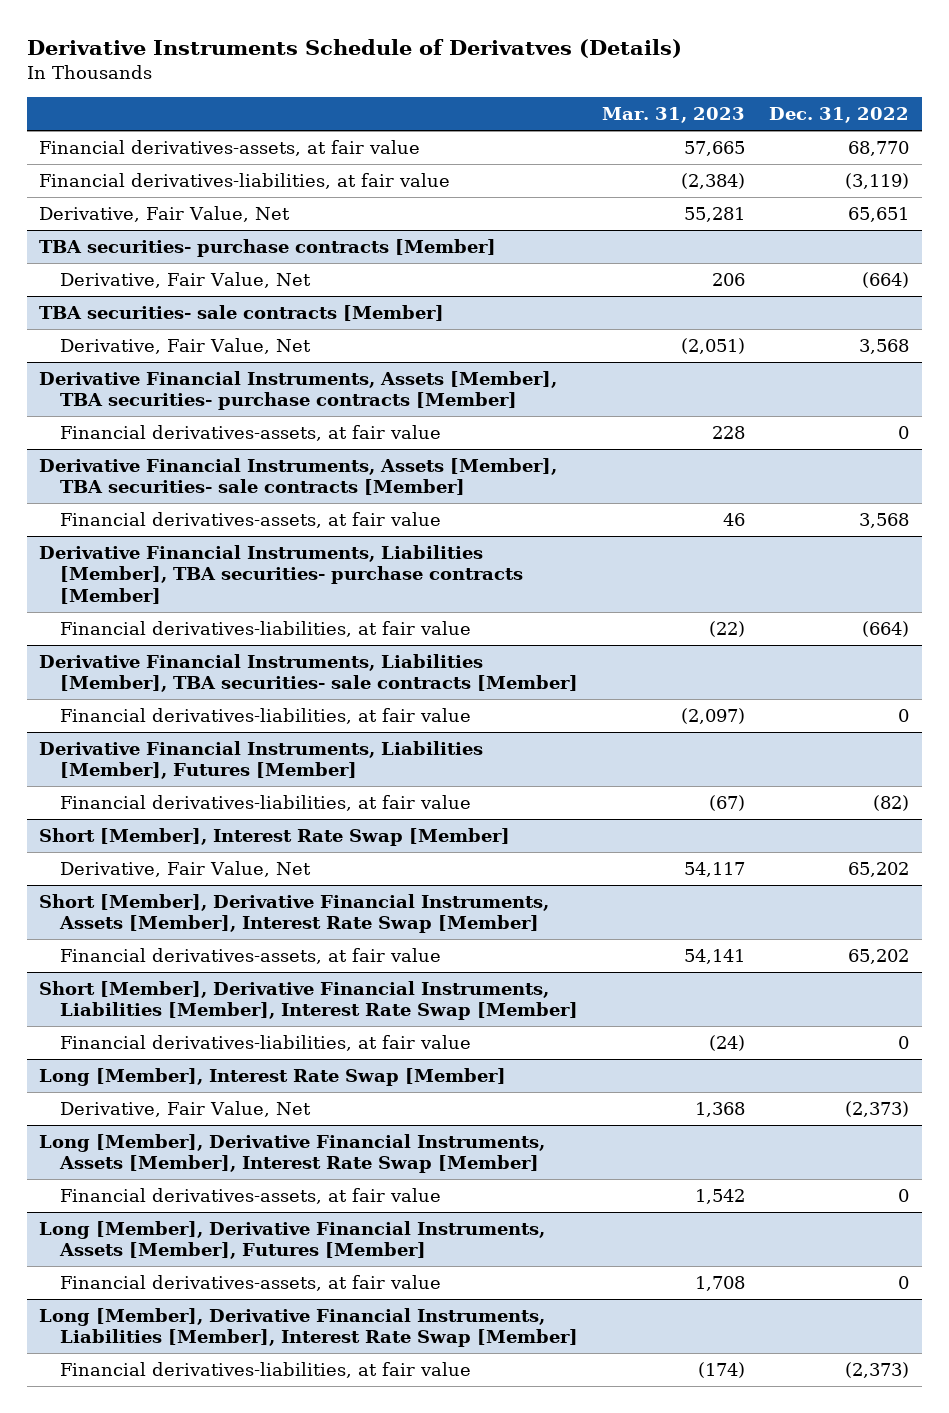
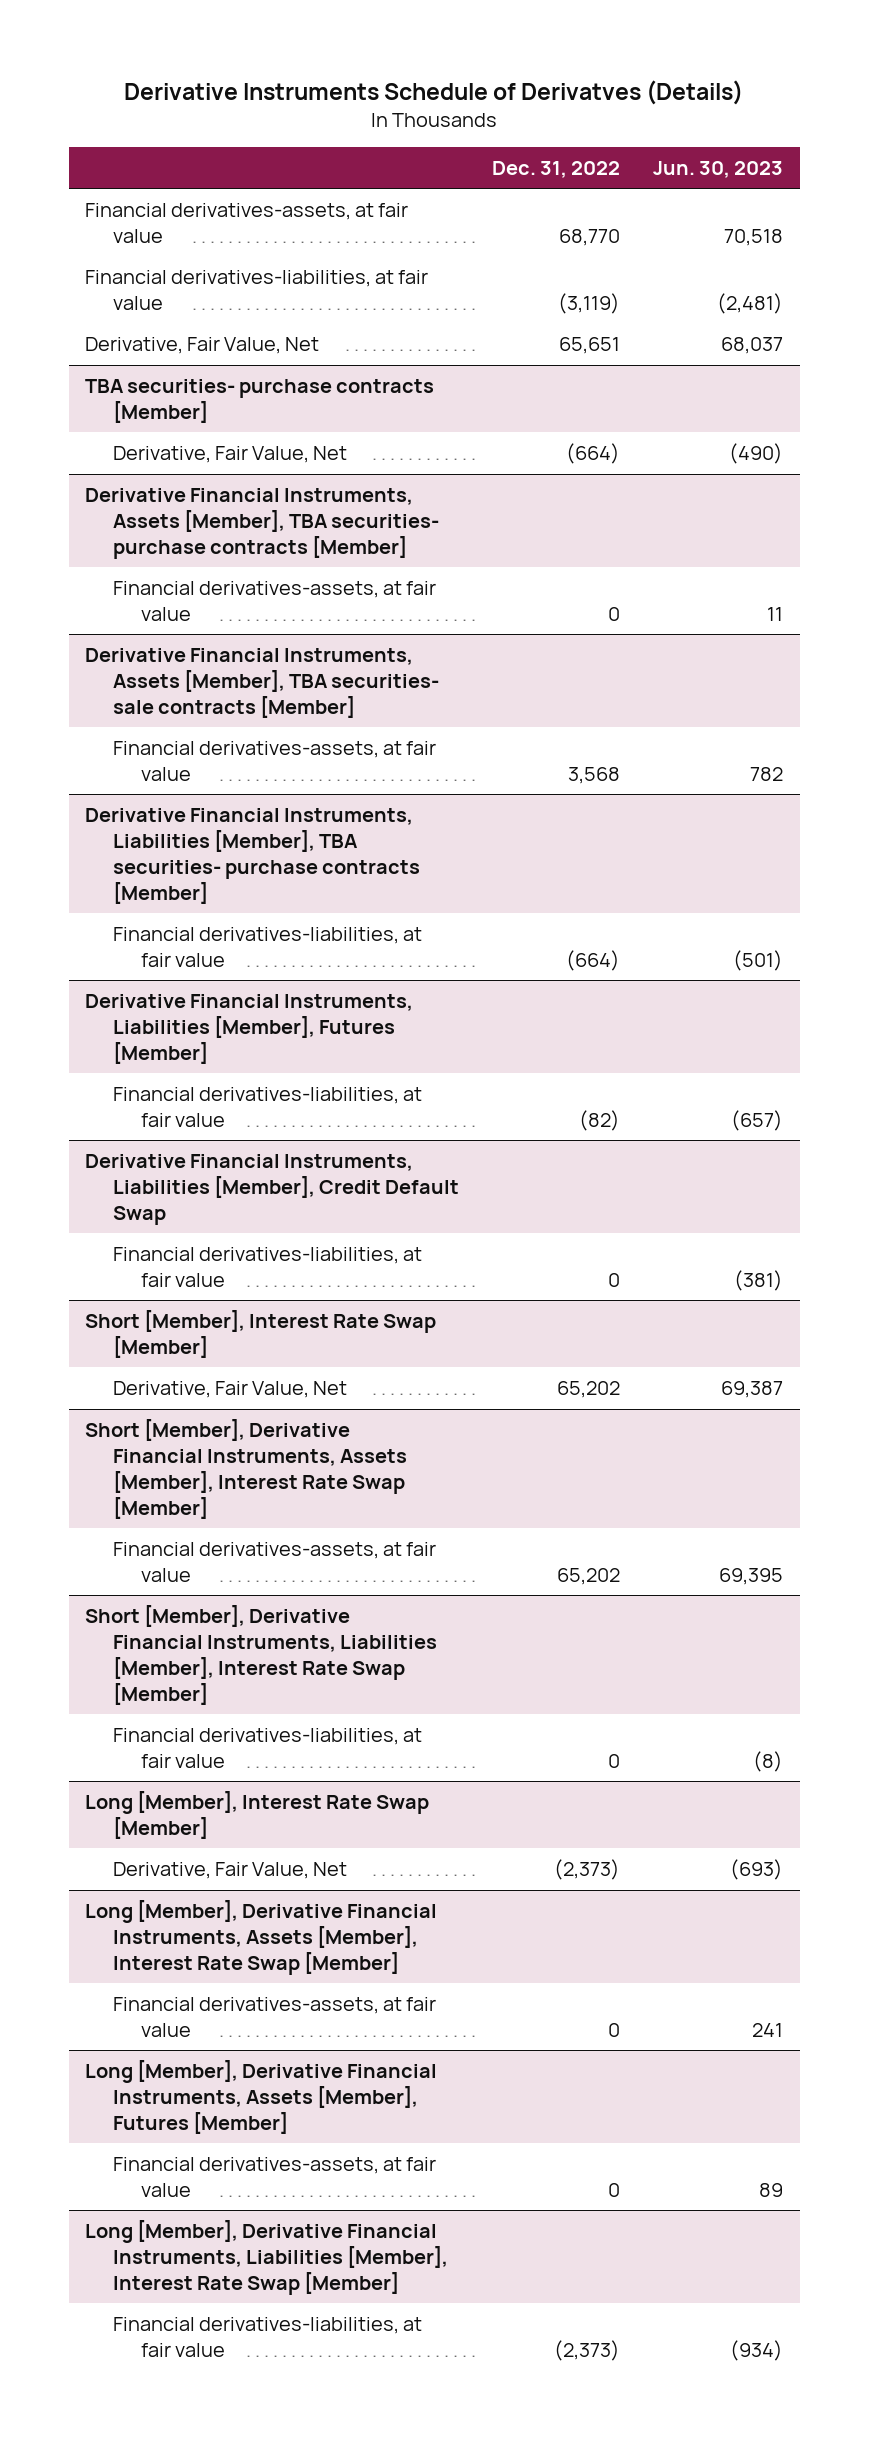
- | Mar. 31, 2023 | Dec. 31, 2022
+ | Dec. 31, 2022 | Jun. 30, 2023
- TBA securities- sale contracts [Member]
- Derivative, Fair Value, Net | (2,051) | 3,568
- Derivative Financial Instruments, Liabilities [Member], TBA securities- sale contracts [Member]
- Financial derivatives-liabilities, at fair value | (2,097) | 0
+ Derivative Financial Instruments, Liabilities [Member], Credit Default Swap
+ Financial derivatives-liabilities, at fair value | 0 | (381)

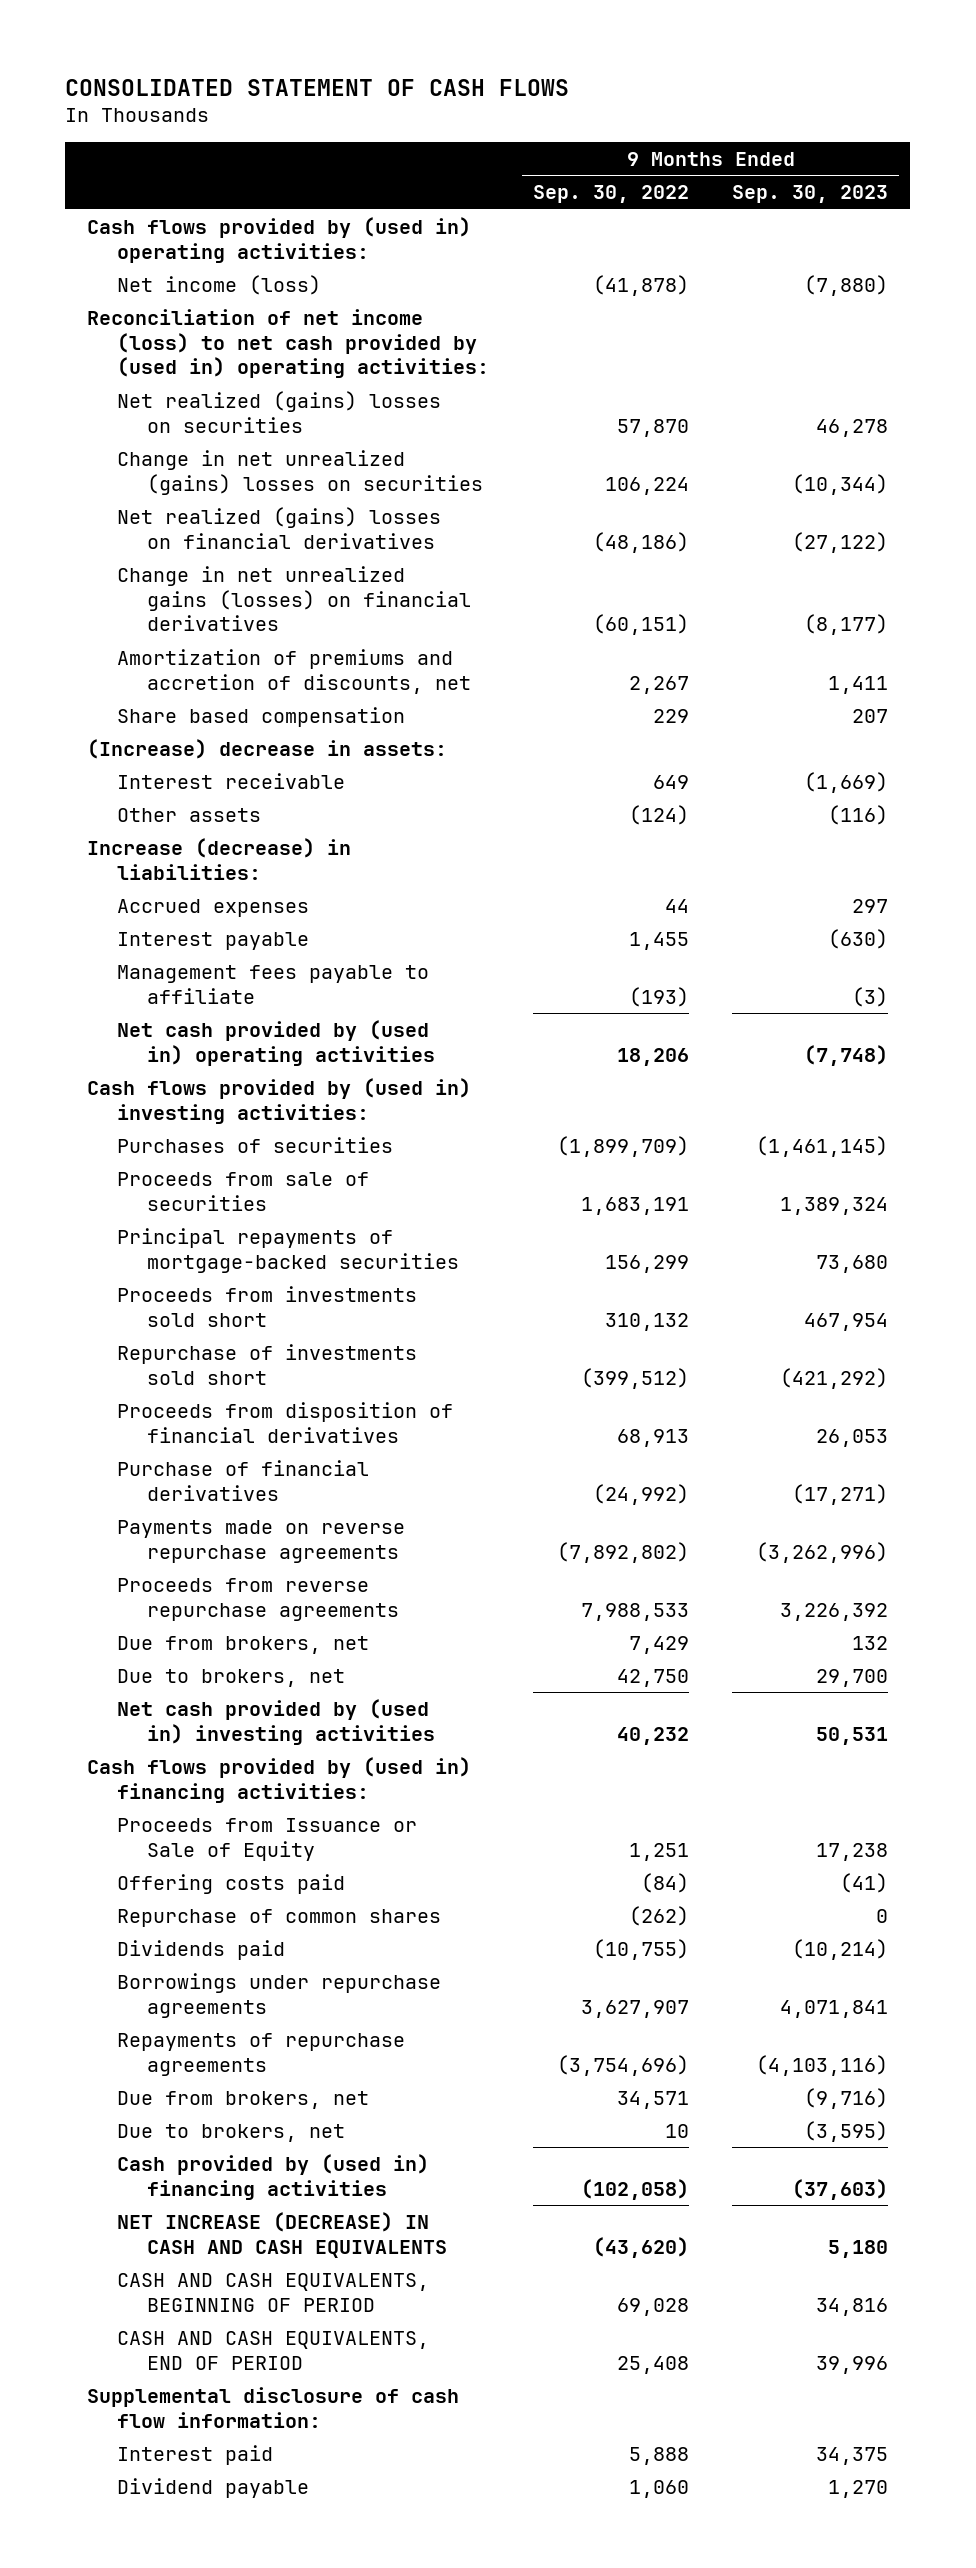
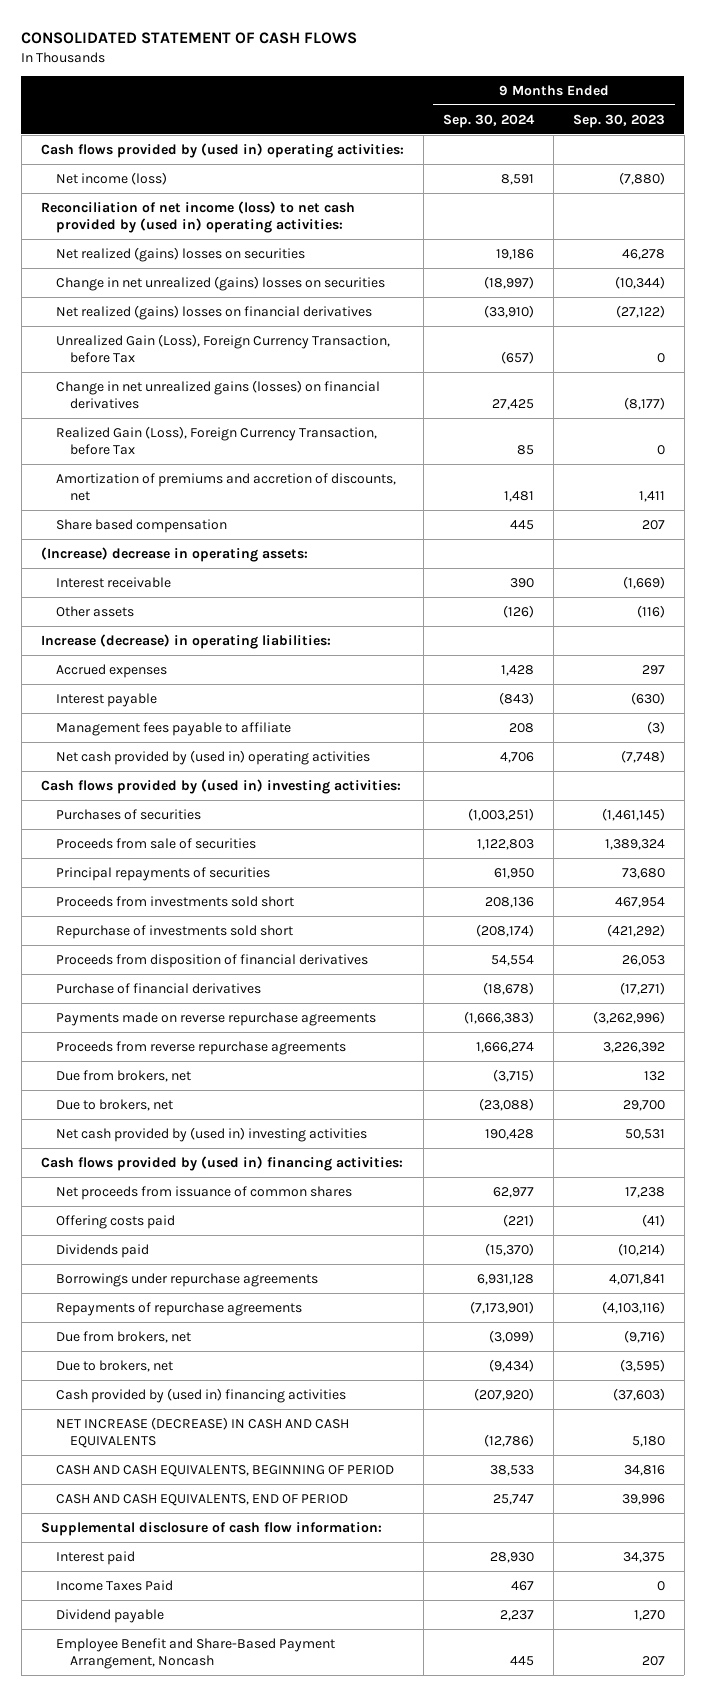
- | 9 Months Ended Sep. 30, 2022 | 9 Months Ended Sep. 30, 2023
+ | 9 Months Ended Sep. 30, 2024 | 9 Months Ended Sep. 30, 2023
+ Unrealized Gain (Loss), Foreign Currency Transaction, before Tax | (657) | 0
+ Realized Gain (Loss), Foreign Currency Transaction, before Tax | 85 | 0
- (Increase) decrease in assets:
+ (Increase) decrease in operating assets:
- Increase (decrease) in liabilities:
+ Increase (decrease) in operating liabilities:
- Principal repayments of mortgage-backed securities | 156,299 | 73,680
+ Principal repayments of securities | 61,950 | 73,680
- Proceeds from Issuance or Sale of Equity | 1,251 | 17,238
+ Net proceeds from issuance of common shares | 62,977 | 17,238
- Repurchase of common shares | (262) | 0
+ Income Taxes Paid | 467 | 0
+ Employee Benefit and Share-Based Payment Arrangement, Noncash | 445 | 207

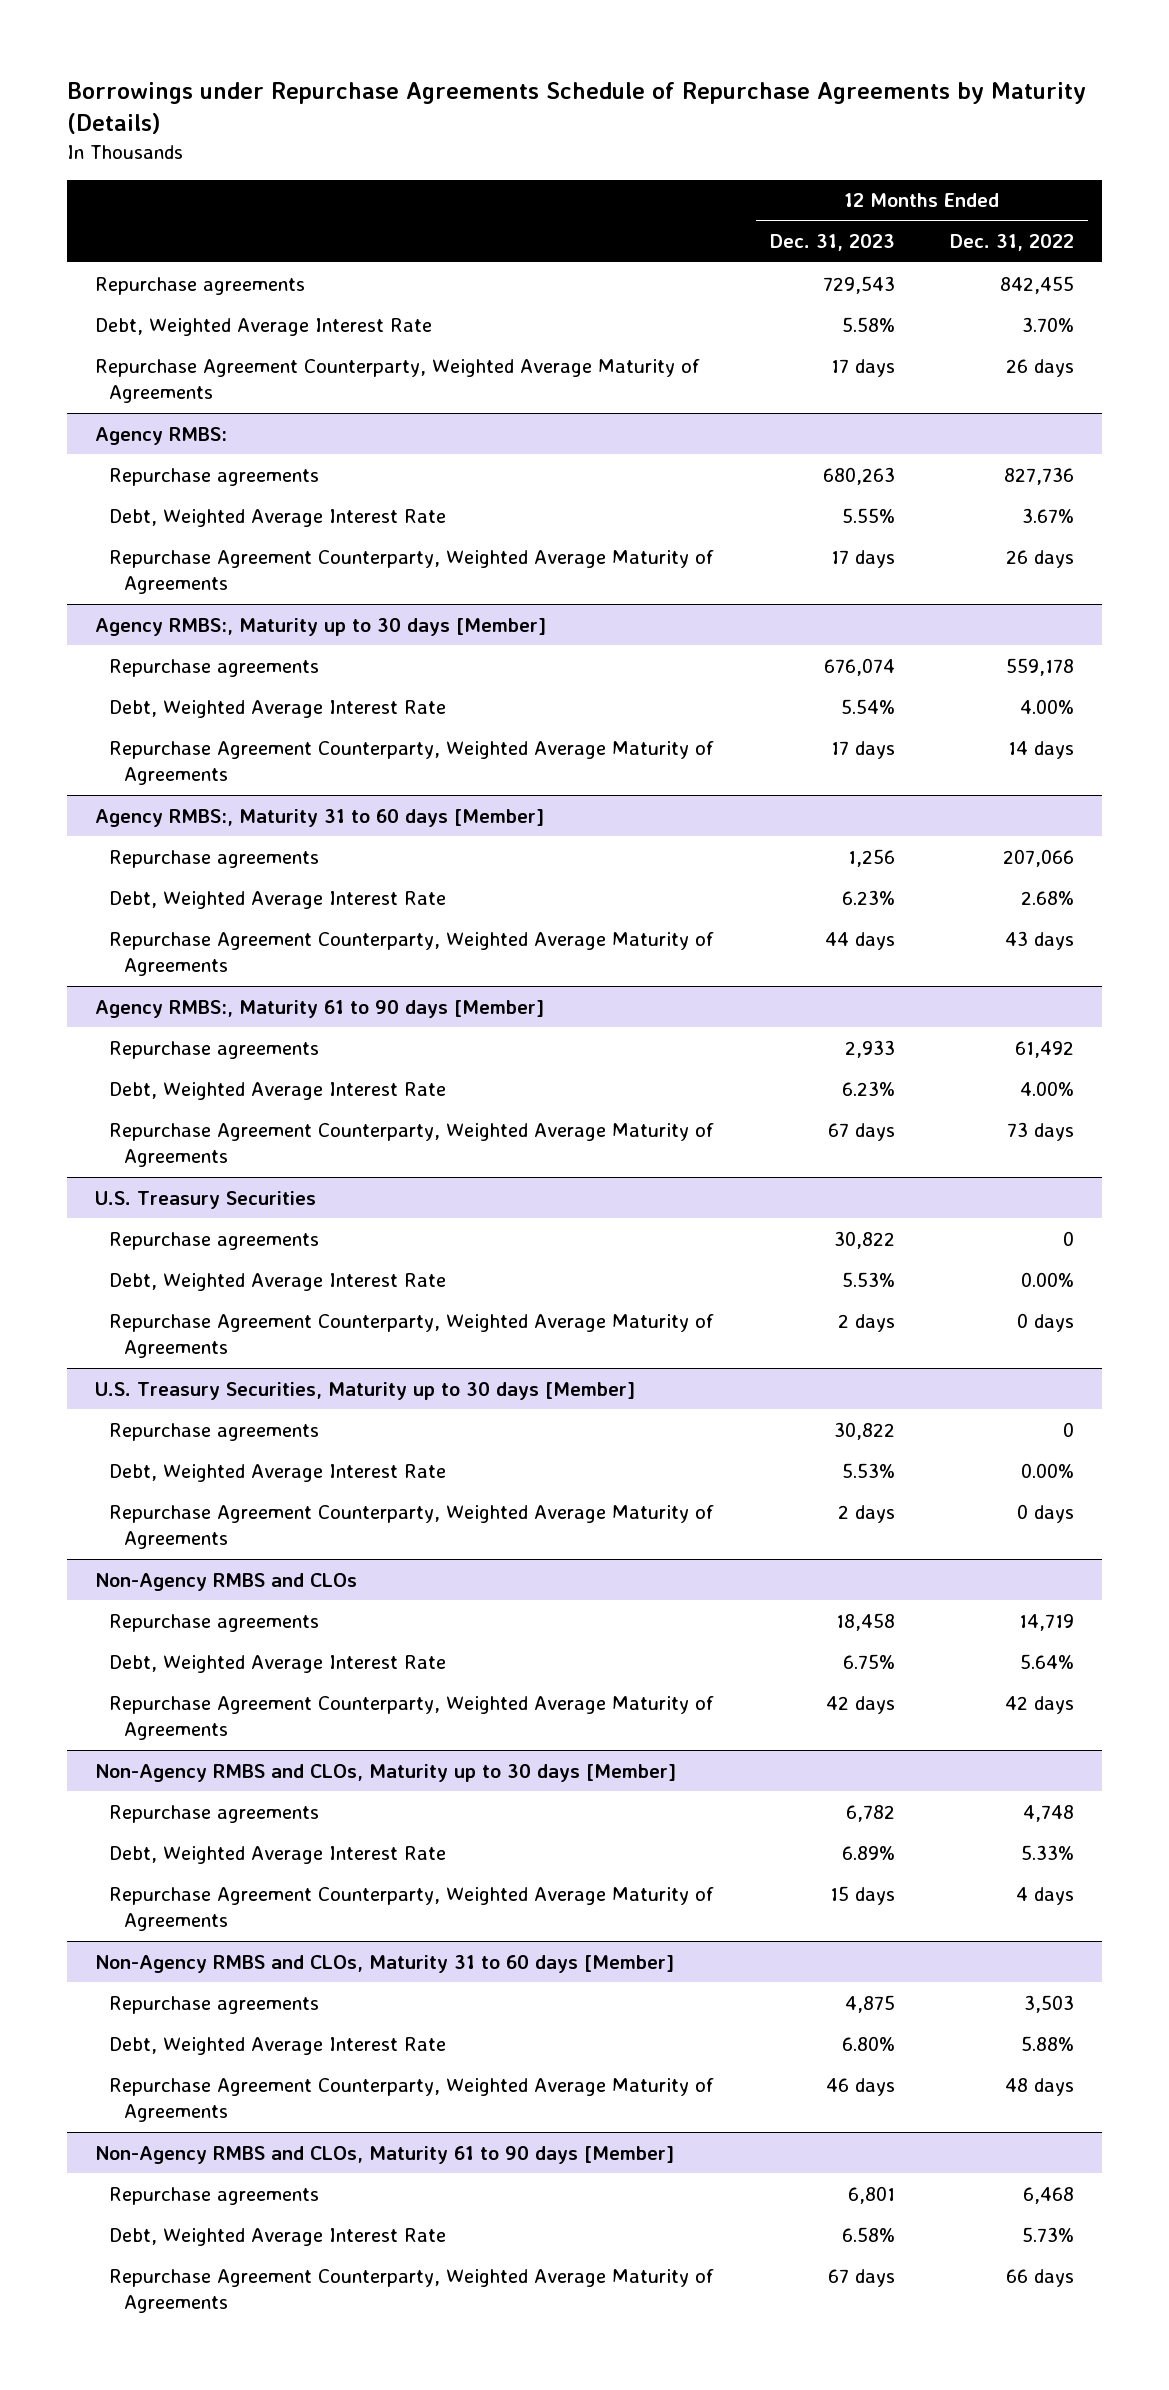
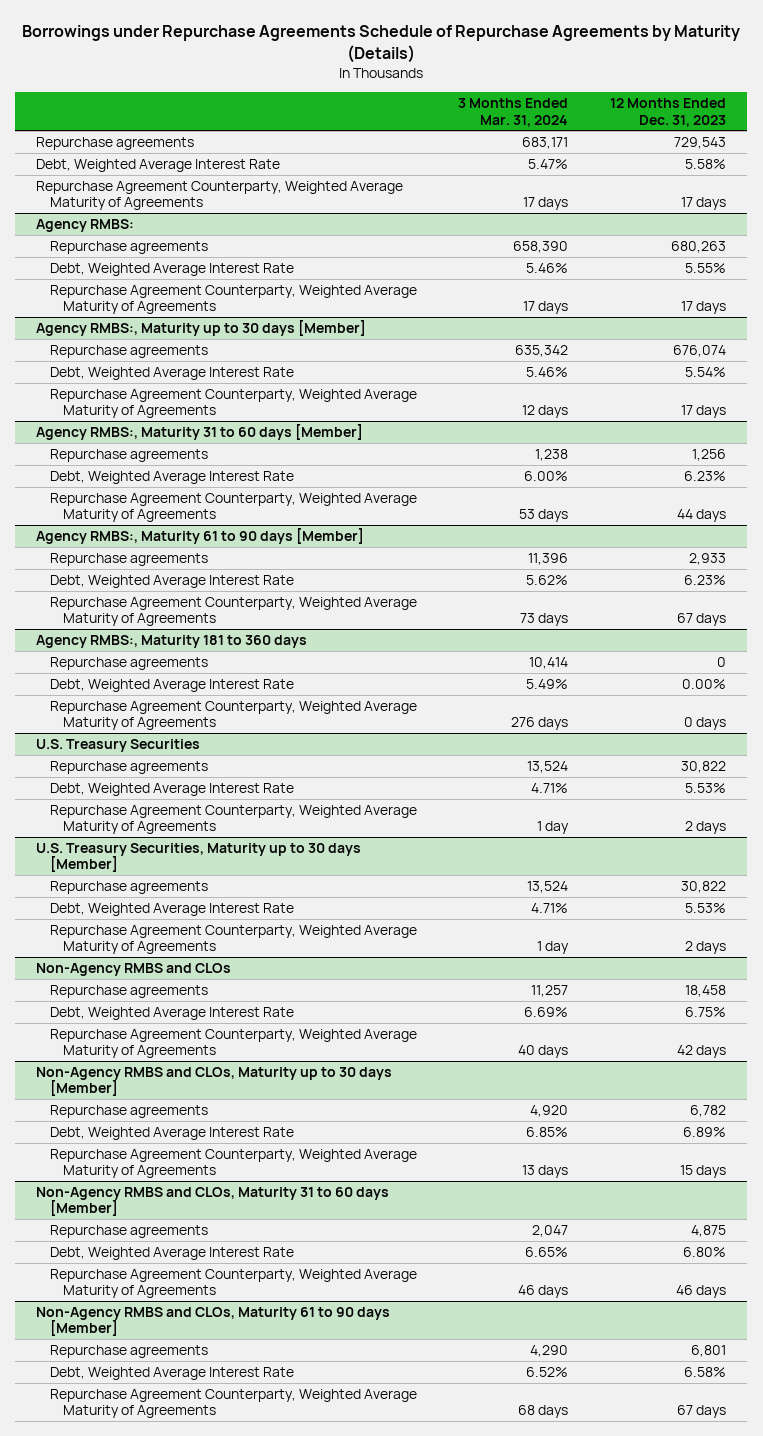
- | 12 Months Ended Dec. 31, 2023 | 12 Months Ended Dec. 31, 2022
+ | 3 Months Ended Mar. 31, 2024 | 12 Months Ended Dec. 31, 2023
+ Agency RMBS:, Maturity 181 to 360 days
+ Repurchase agreements | 10,414 | 0
+ Debt, Weighted Average Interest Rate | 5.49% | 0.00%
+ Repurchase Agreement Counterparty, Weighted Average Maturity of Agreements | 276 days | 0 days

